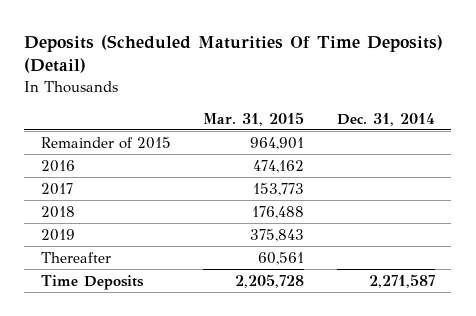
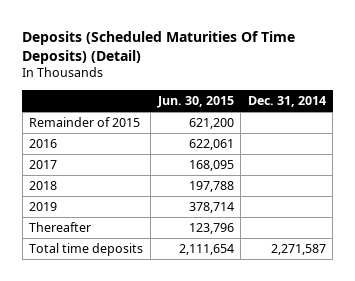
- | Mar. 31, 2015 | Dec. 31, 2014
+ | Jun. 30, 2015 | Dec. 31, 2014
- Time Deposits | 2,205,728 | 2,271,587
+ Total time deposits | 2,111,654 | 2,271,587

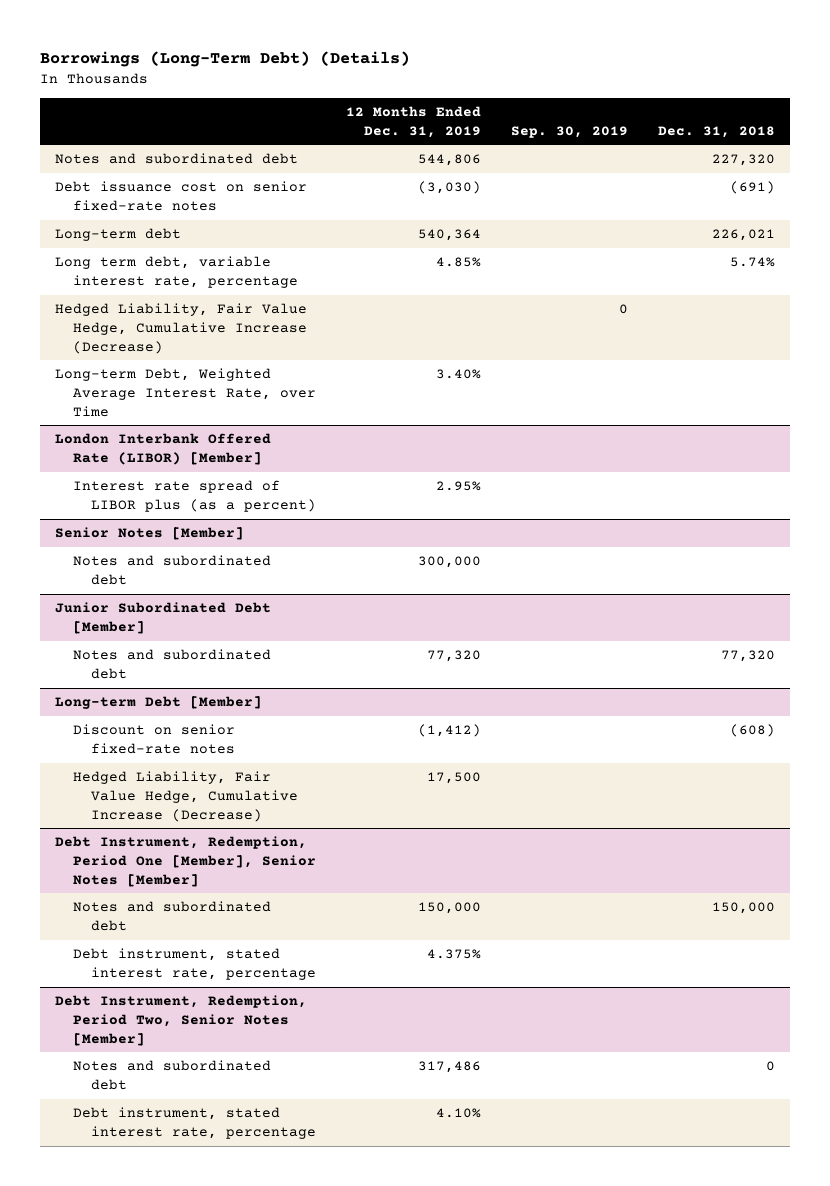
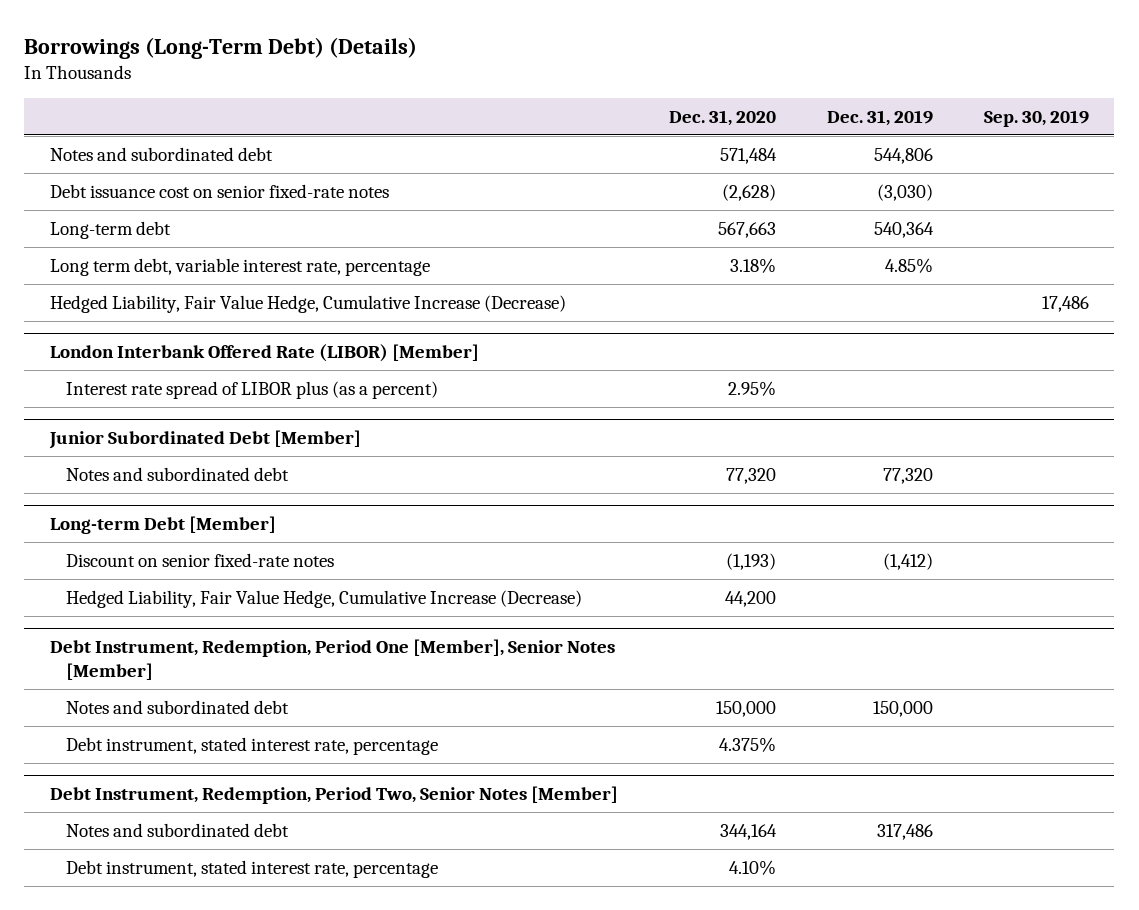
- | 12 Months Ended Dec. 31, 2019 | Sep. 30, 2019 | Dec. 31, 2018
+ | Dec. 31, 2020 | Dec. 31, 2019 | Sep. 30, 2019
- Hedged Liability, Fair Value Hedge, Cumulative Increase (Decrease) | | 0 |
- Long-term Debt, Weighted Average Interest Rate, over Time | 3.40% | |
+ Hedged Liability, Fair Value Hedge, Cumulative Increase (Decrease) | | | 17,486
- Senior Notes [Member]
- Notes and subordinated debt | 300,000 | |

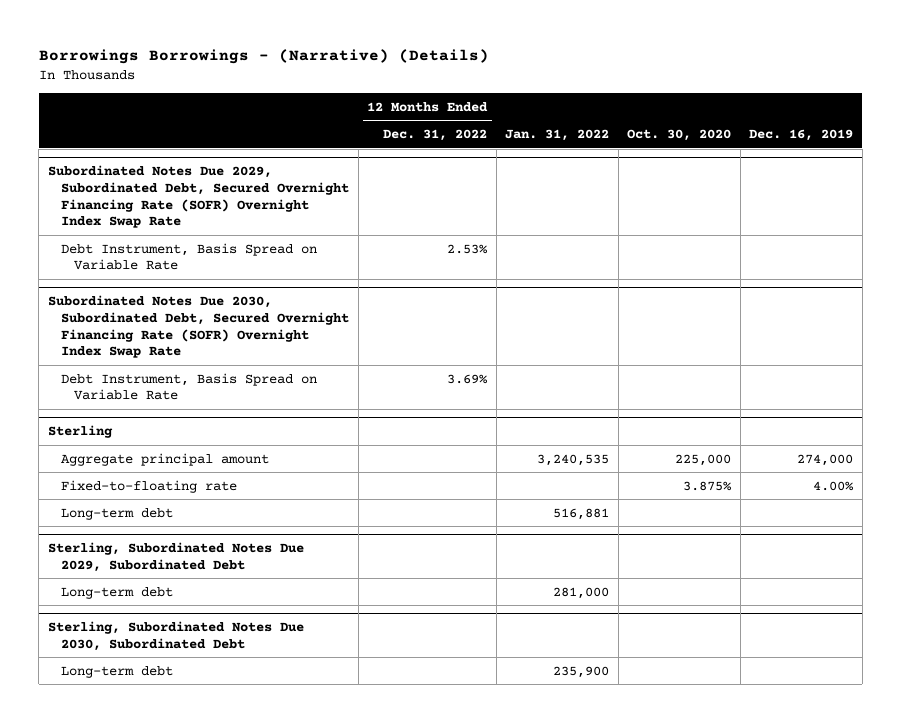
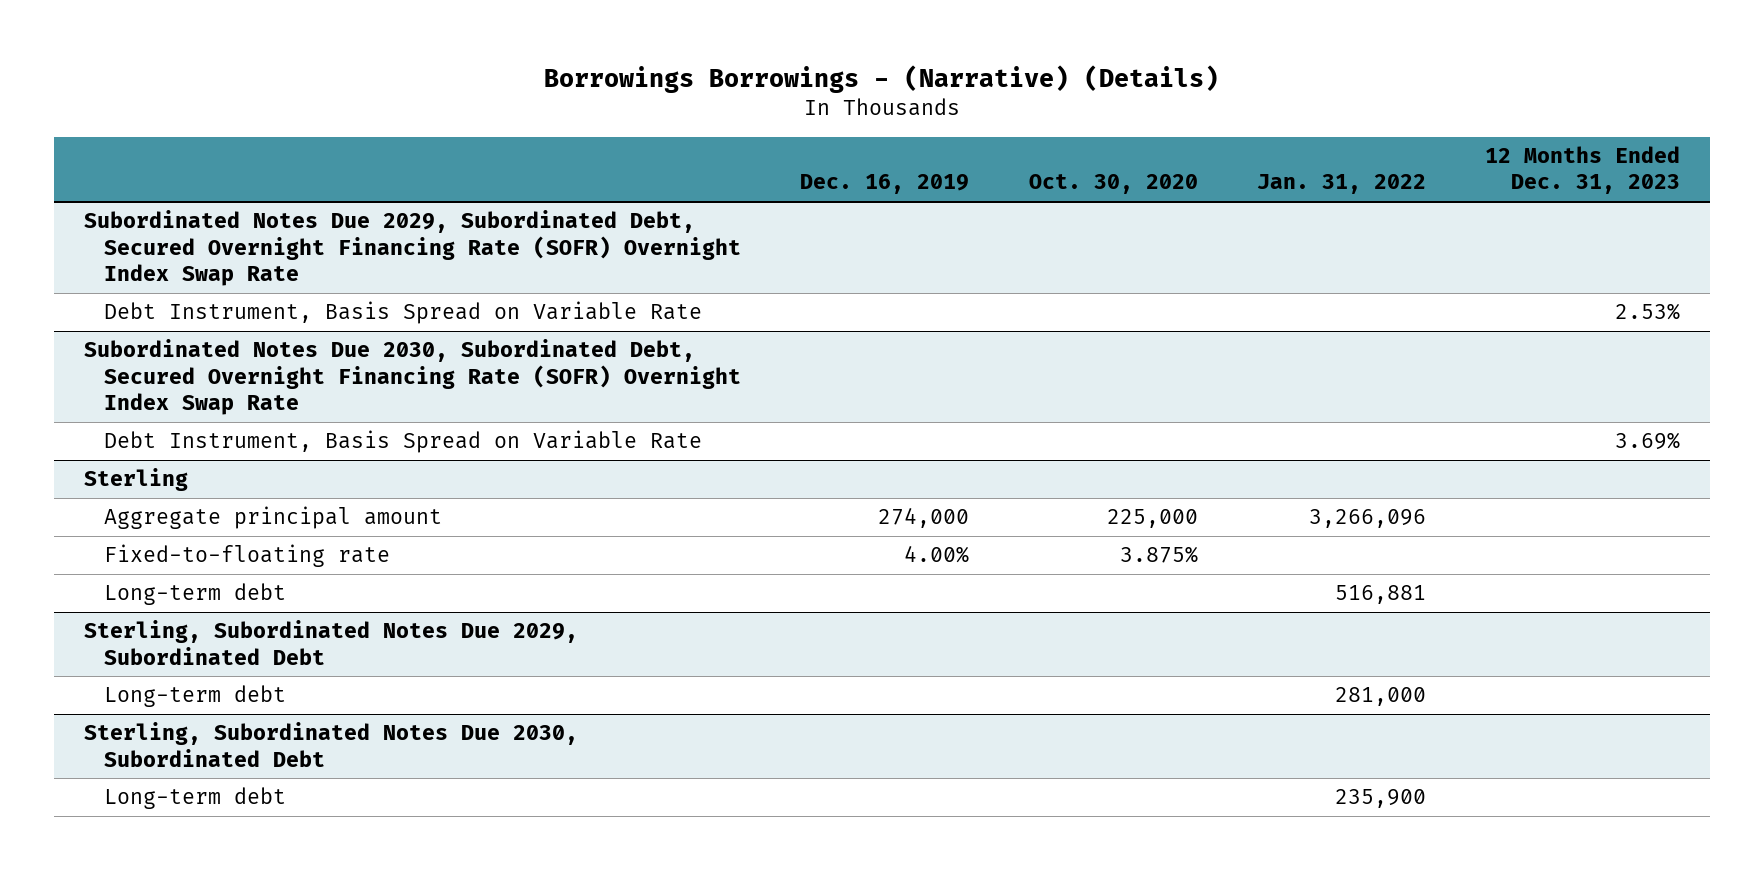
- | 12 Months Ended Dec. 31, 2022 | Jan. 31, 2022 | Oct. 30, 2020 | Dec. 16, 2019
+ | Dec. 16, 2019 | Oct. 30, 2020 | Jan. 31, 2022 | 12 Months Ended Dec. 31, 2023
@ Sterling
- Aggregate principal amount | | 3,240,535 | 225,000 | 274,000
+ Aggregate principal amount | 274,000 | 225,000 | 3,266,096 |

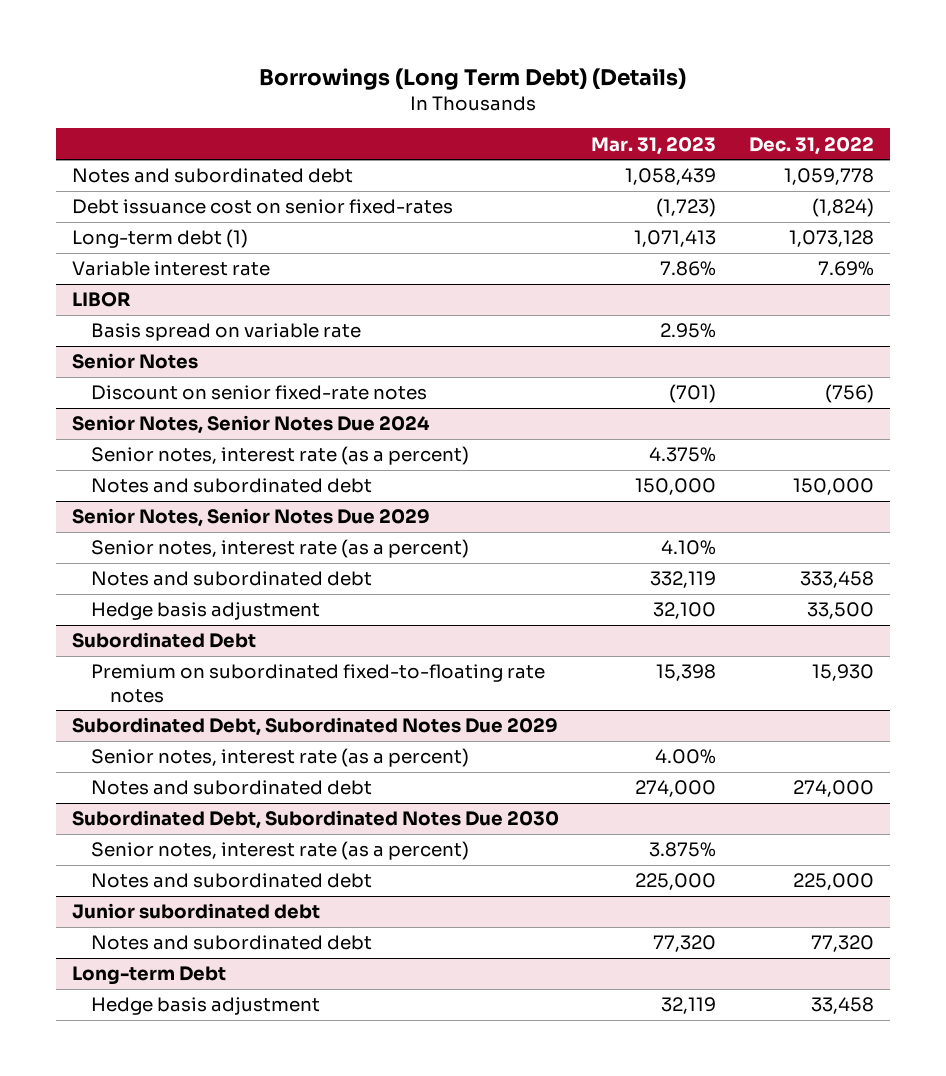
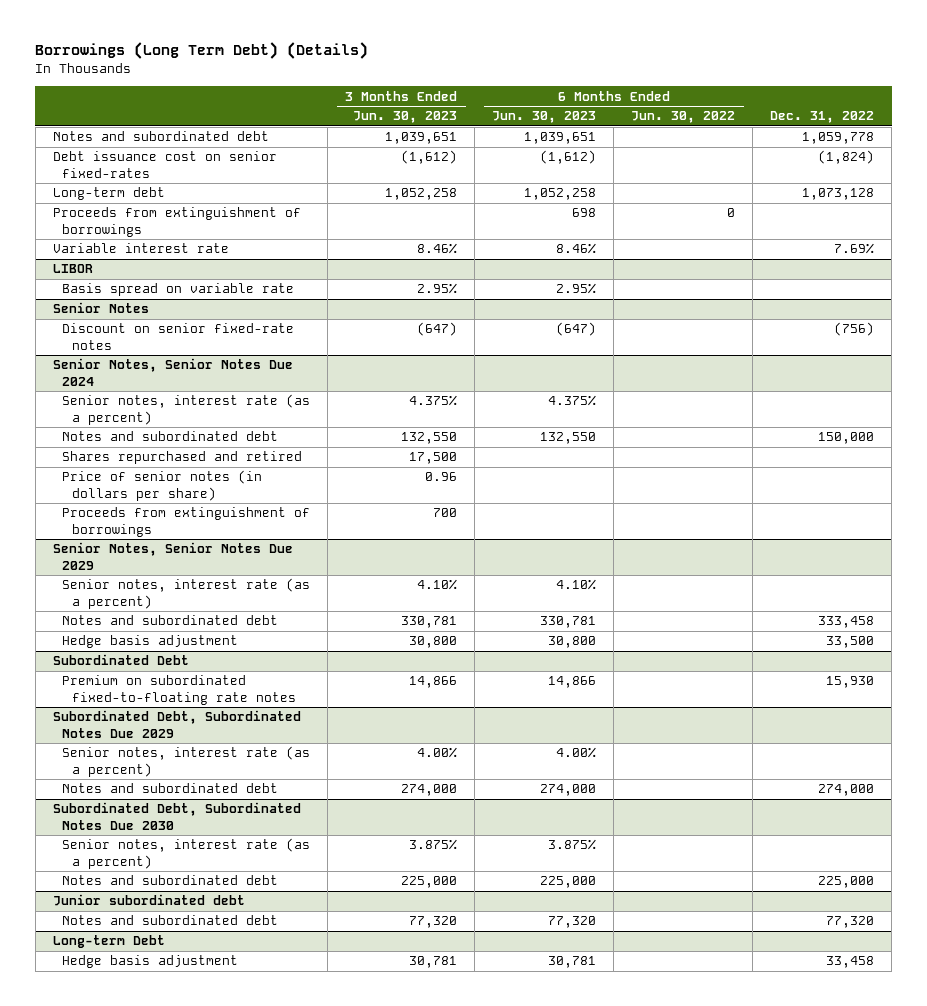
- | Mar. 31, 2023 | Dec. 31, 2022
+ | 3 Months Ended Jun. 30, 2023 | 6 Months Ended Jun. 30, 2023 | 6 Months Ended Jun. 30, 2022 | Dec. 31, 2022
- Long-term debt (1) | 1,071,413 | 1,073,128
+ Long-term debt | 1,052,258 | 1,052,258 | | 1,073,128
+ Proceeds from extinguishment of borrowings | | 698 | 0 |
@ Senior Notes, Senior Notes Due 2024
+ Shares repurchased and retired | 17,500 | | |
+ Price of senior notes (in dollars per share) | 0.96 | | |
+ Proceeds from extinguishment of borrowings | 700 | | |

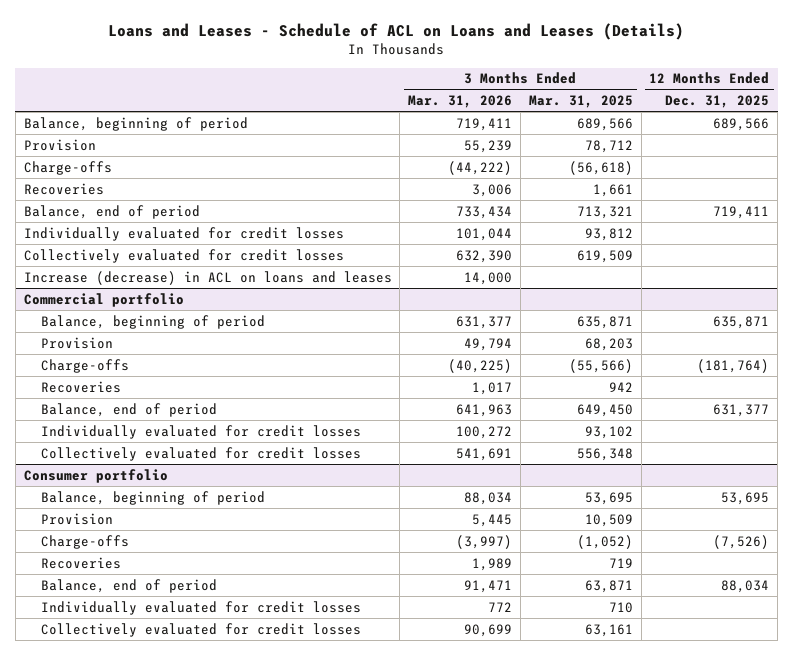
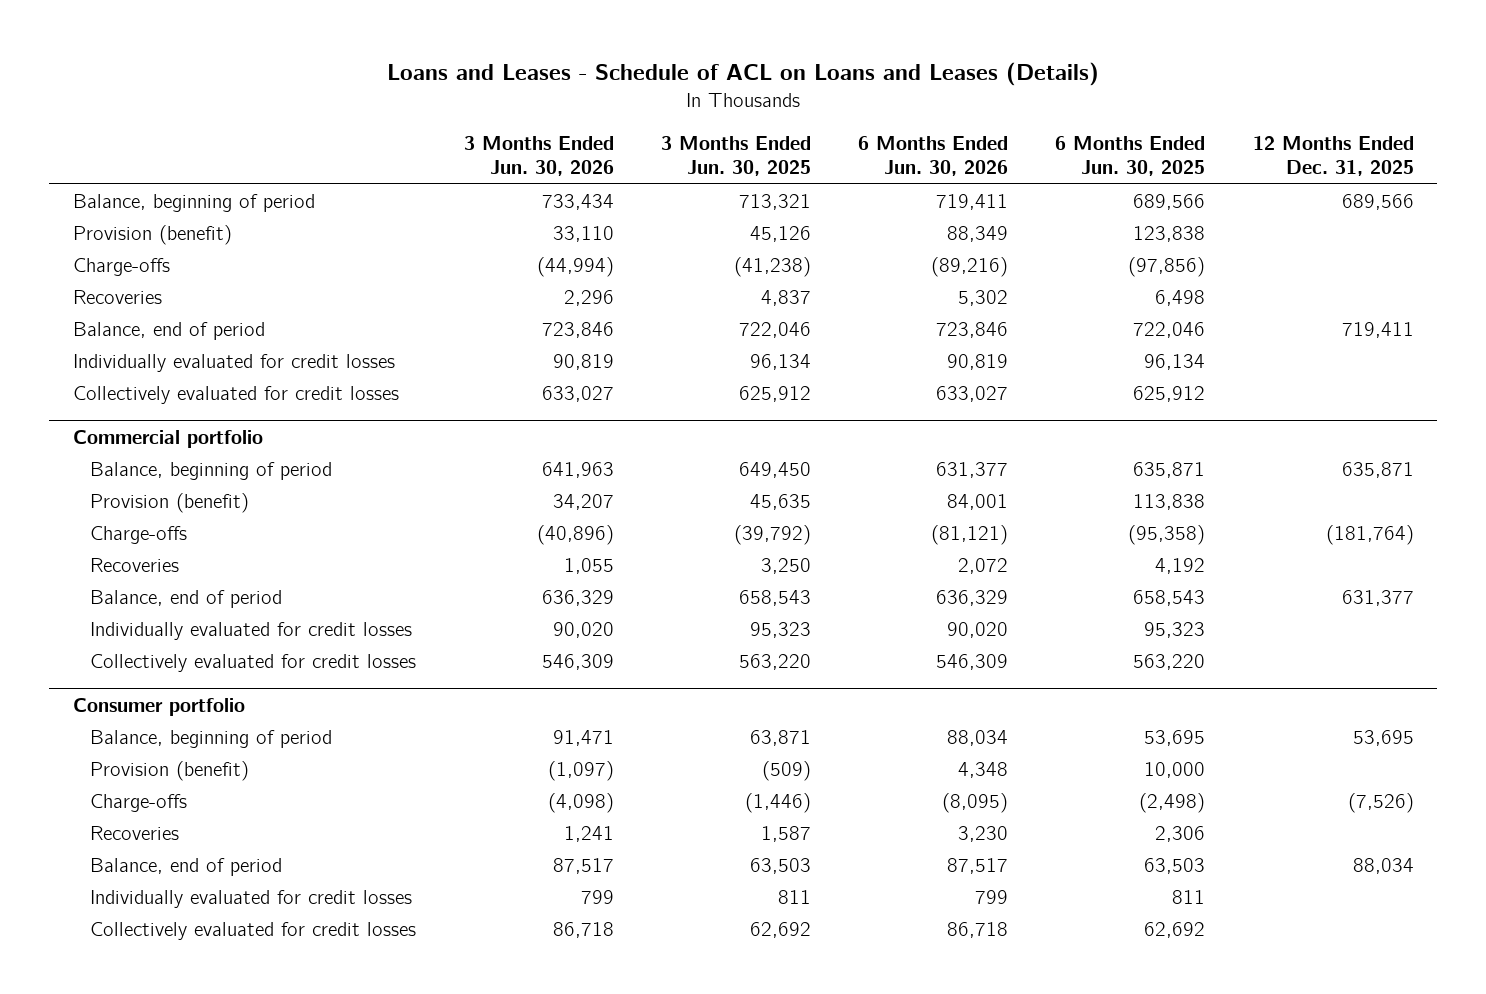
- | 3 Months Ended Mar. 31, 2026 | 3 Months Ended Mar. 31, 2025 | 12 Months Ended Dec. 31, 2025
+ | 3 Months Ended Jun. 30, 2026 | 3 Months Ended Jun. 30, 2025 | 6 Months Ended Jun. 30, 2026 | 6 Months Ended Jun. 30, 2025 | 12 Months Ended Dec. 31, 2025
- Provision | 55,239 | 78,712 |
+ Provision (benefit) | 33,110 | 45,126 | 88,349 | 123,838 |
- Increase (decrease) in ACL on loans and leases | 14,000 | |
@ Commercial portfolio
- Provision | 49,794 | 68,203 |
+ Provision (benefit) | 34,207 | 45,635 | 84,001 | 113,838 |
@ Consumer portfolio
- Provision | 5,445 | 10,509 |
+ Provision (benefit) | (1,097) | (509) | 4,348 | 10,000 |

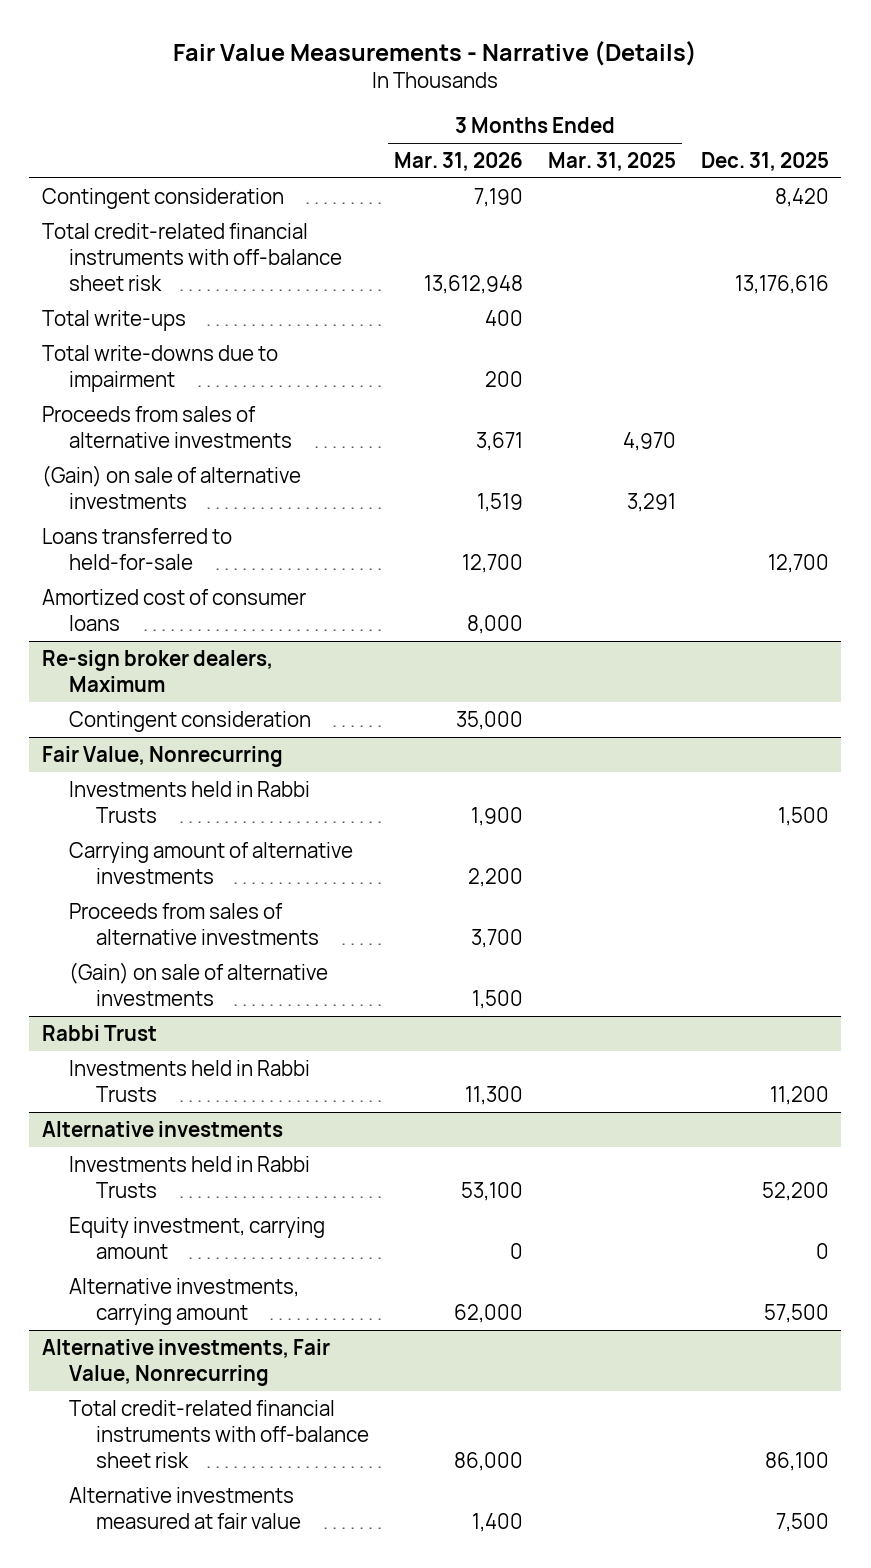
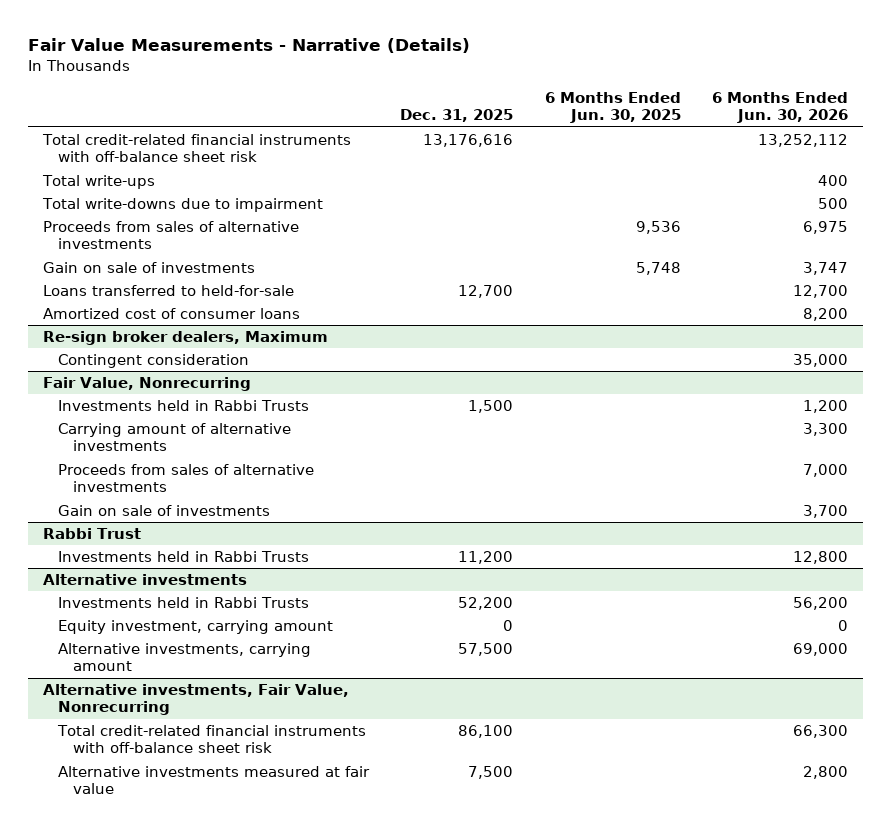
- | 3 Months Ended Mar. 31, 2026 | 3 Months Ended Mar. 31, 2025 | Dec. 31, 2025
+ | Dec. 31, 2025 | 6 Months Ended Jun. 30, 2025 | 6 Months Ended Jun. 30, 2026
- Contingent consideration | 7,190 | | 8,420
- (Gain) on sale of alternative investments | 1,519 | 3,291 |
+ Gain on sale of investments | | 5,748 | 3,747
@ Fair Value, Nonrecurring
- (Gain) on sale of alternative investments | 1,500 | |
+ Gain on sale of investments | | | 3,700

